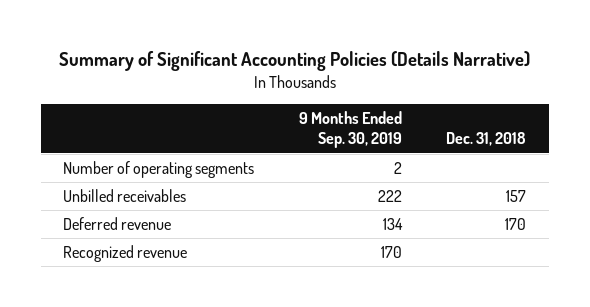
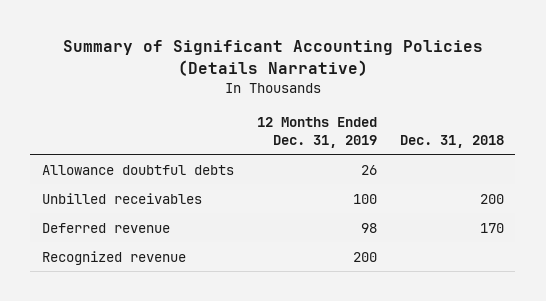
- | 9 Months Ended Sep. 30, 2019 | Dec. 31, 2018
+ | 12 Months Ended Dec. 31, 2019 | Dec. 31, 2018
- Number of operating segments | 2 |
- Unbilled receivables | 222 | 157
+ Allowance doubtful debts | 26 |
+ Unbilled receivables | 100 | 200

